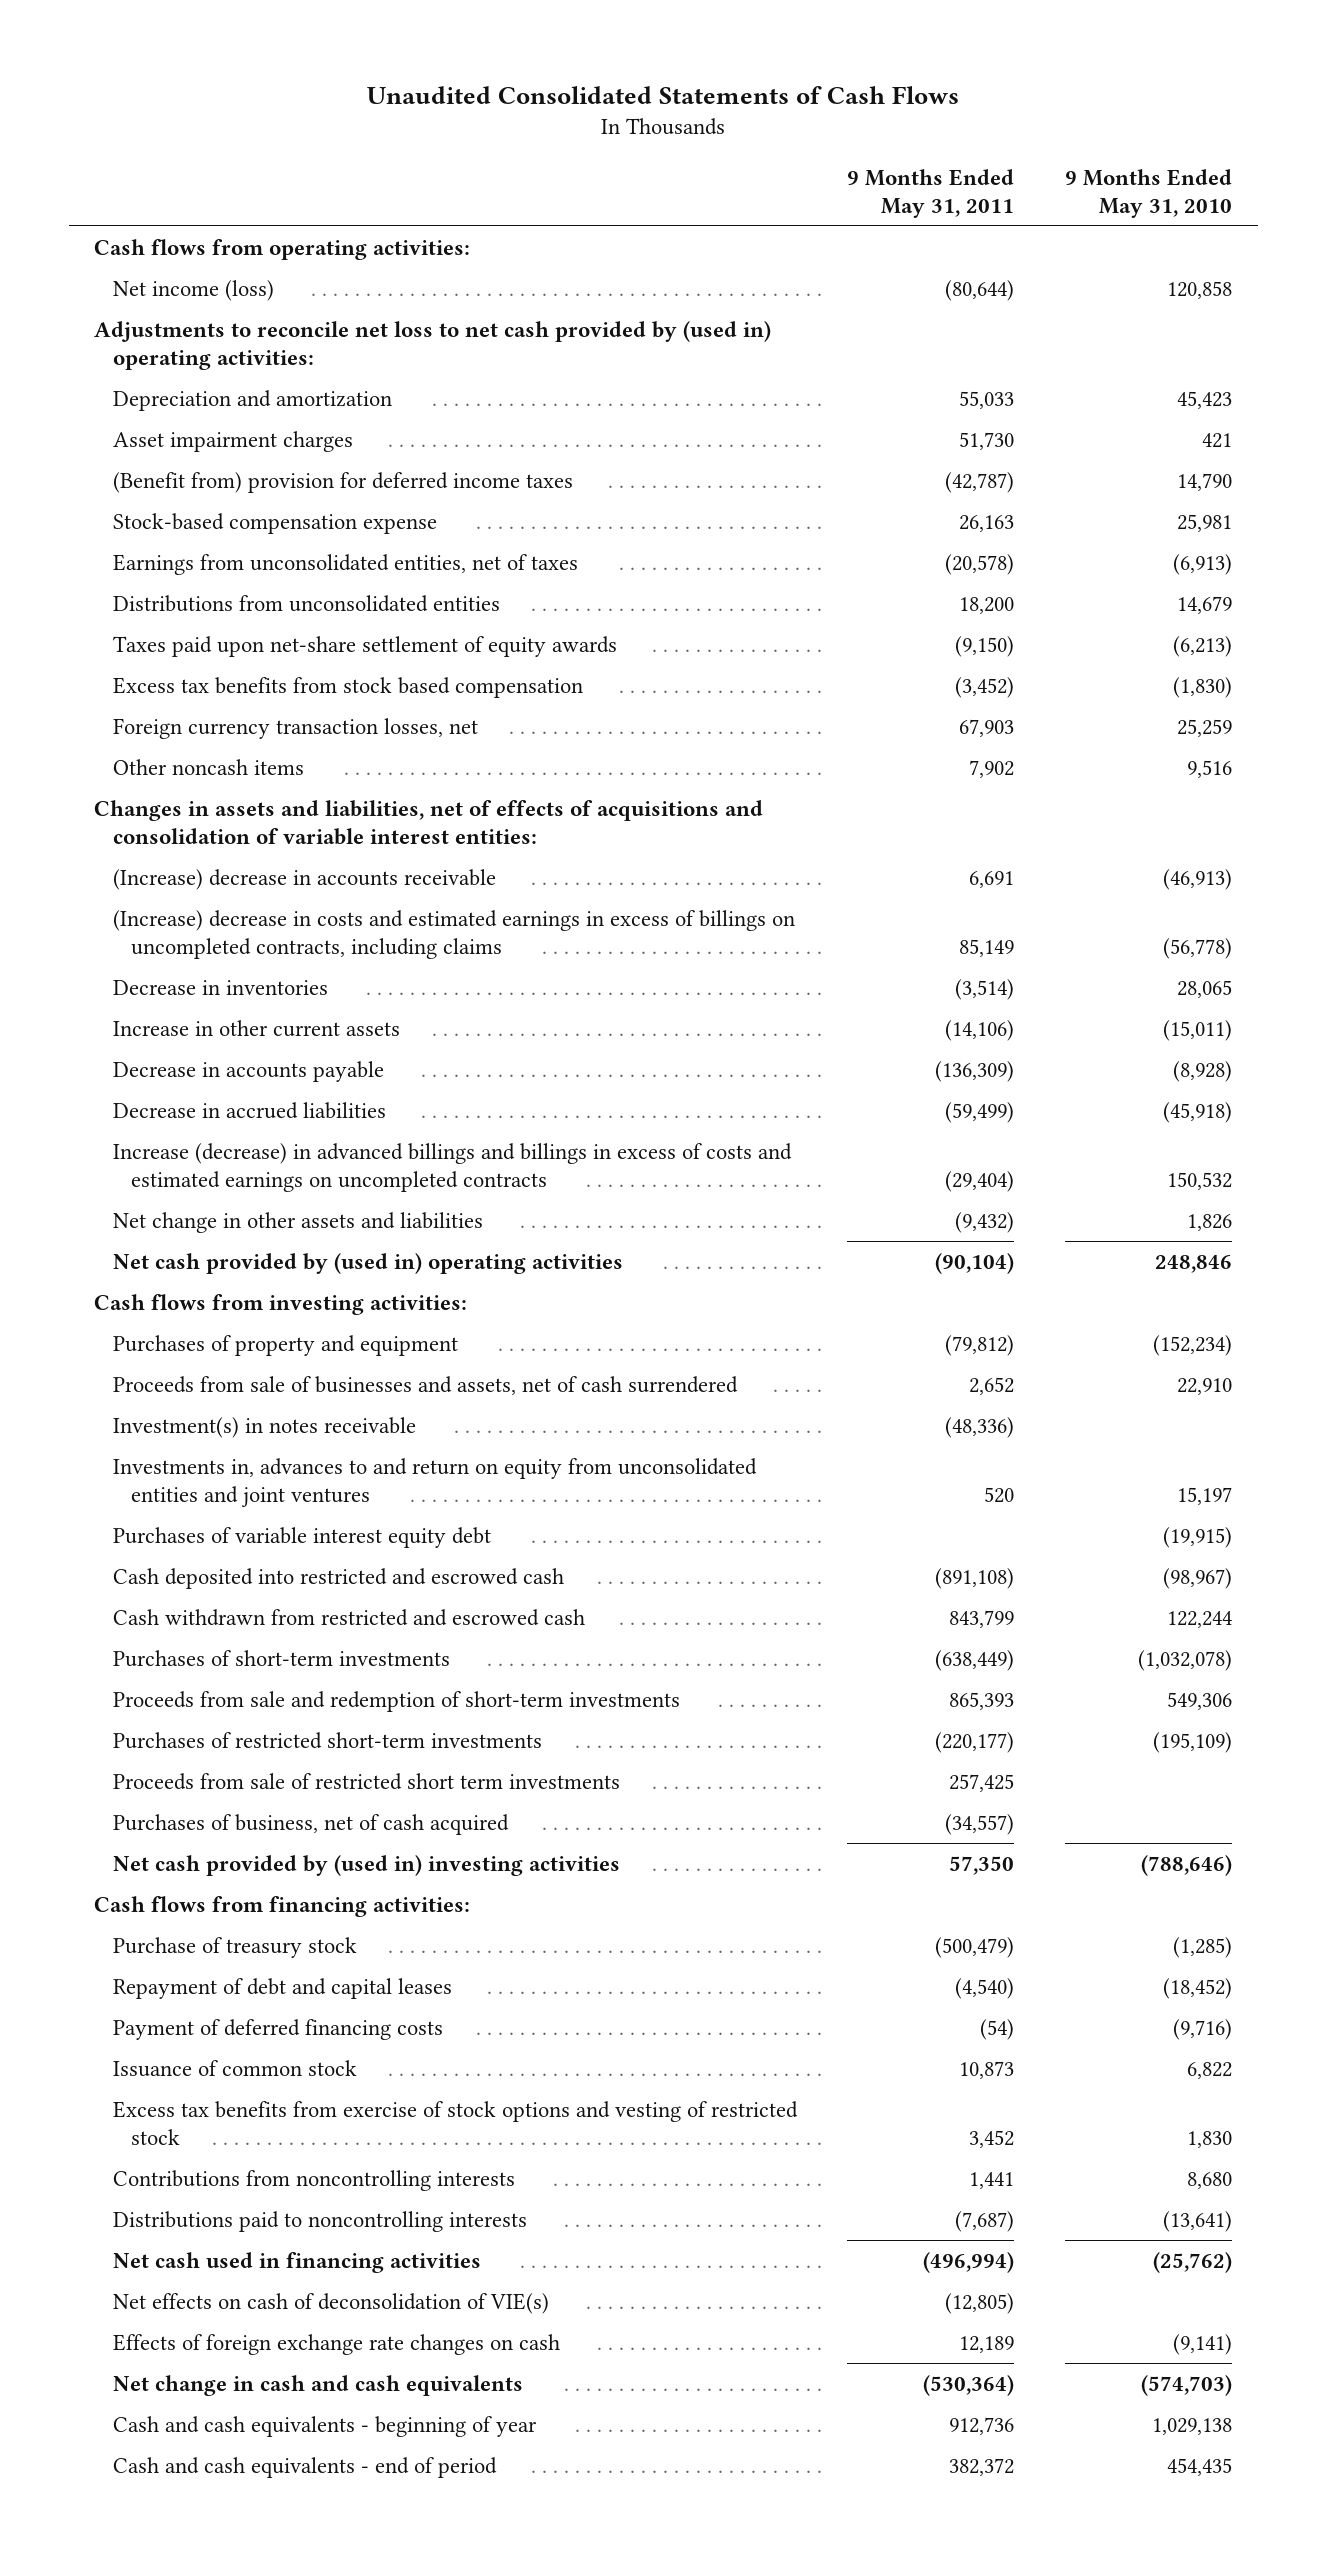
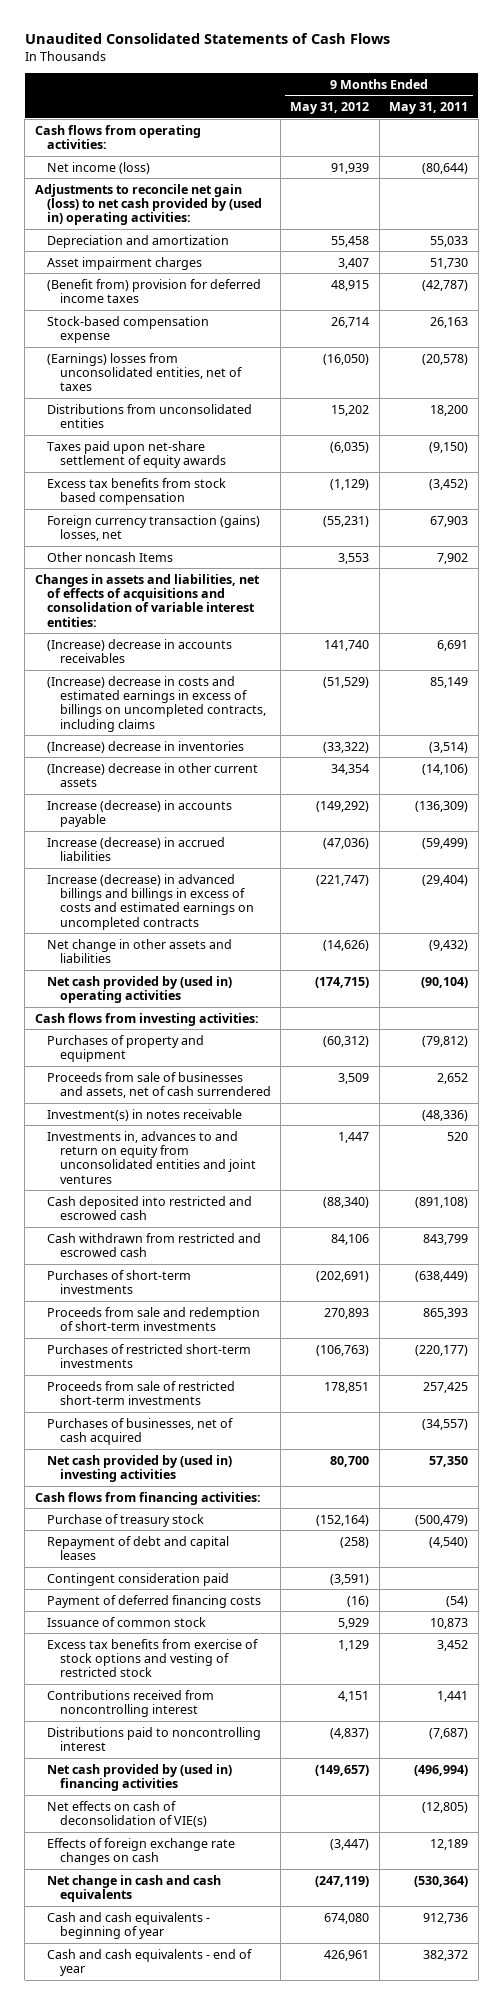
- | 9 Months Ended May 31, 2011 | 9 Months Ended May 31, 2010
+ | 9 Months Ended May 31, 2012 | 9 Months Ended May 31, 2011
- Adjustments to reconcile net loss to net cash provided by (used in) operating activities:
+ Adjustments to reconcile net gain (loss) to net cash provided by (used in) operating activities:
- Earnings from unconsolidated entities, net of taxes | (20,578) | (6,913)
+ (Earnings) losses from unconsolidated entities, net of taxes | (16,050) | (20,578)
- Foreign currency transaction losses, net | 67,903 | 25,259
- Other noncash items | 7,902 | 9,516
+ Foreign currency transaction (gains) losses, net | (55,231) | 67,903
+ Other noncash Items | 3,553 | 7,902
- (Increase) decrease in accounts receivable | 6,691 | (46,913)
+ (Increase) decrease in accounts receivables | 141,740 | 6,691
- Decrease in inventories | (3,514) | 28,065
- Increase in other current assets | (14,106) | (15,011)
- Decrease in accounts payable | (136,309) | (8,928)
- Decrease in accrued liabilities | (59,499) | (45,918)
+ (Increase) decrease in inventories | (33,322) | (3,514)
+ (Increase) decrease in other current assets | 34,354 | (14,106)
+ Increase (decrease) in accounts payable | (149,292) | (136,309)
+ Increase (decrease) in accrued liabilities | (47,036) | (59,499)
- Purchases of variable interest equity debt | | (19,915)
- Proceeds from sale of restricted short term investments | 257,425 |
- Purchases of business, net of cash acquired | (34,557) |
+ Proceeds from sale of restricted short-term investments | 178,851 | 257,425
+ Purchases of businesses, net of cash acquired | | (34,557)
+ Contingent consideration paid | (3,591) |
- Contributions from noncontrolling interests | 1,441 | 8,680
- Distributions paid to noncontrolling interests | (7,687) | (13,641)
- Net cash used in financing activities | (496,994) | (25,762)
+ Contributions received from noncontrolling interest | 4,151 | 1,441
+ Distributions paid to noncontrolling interest | (4,837) | (7,687)
+ Net cash provided by (used in) financing activities | (149,657) | (496,994)
- Cash and cash equivalents - end of period | 382,372 | 454,435
+ Cash and cash equivalents - end of year | 426,961 | 382,372

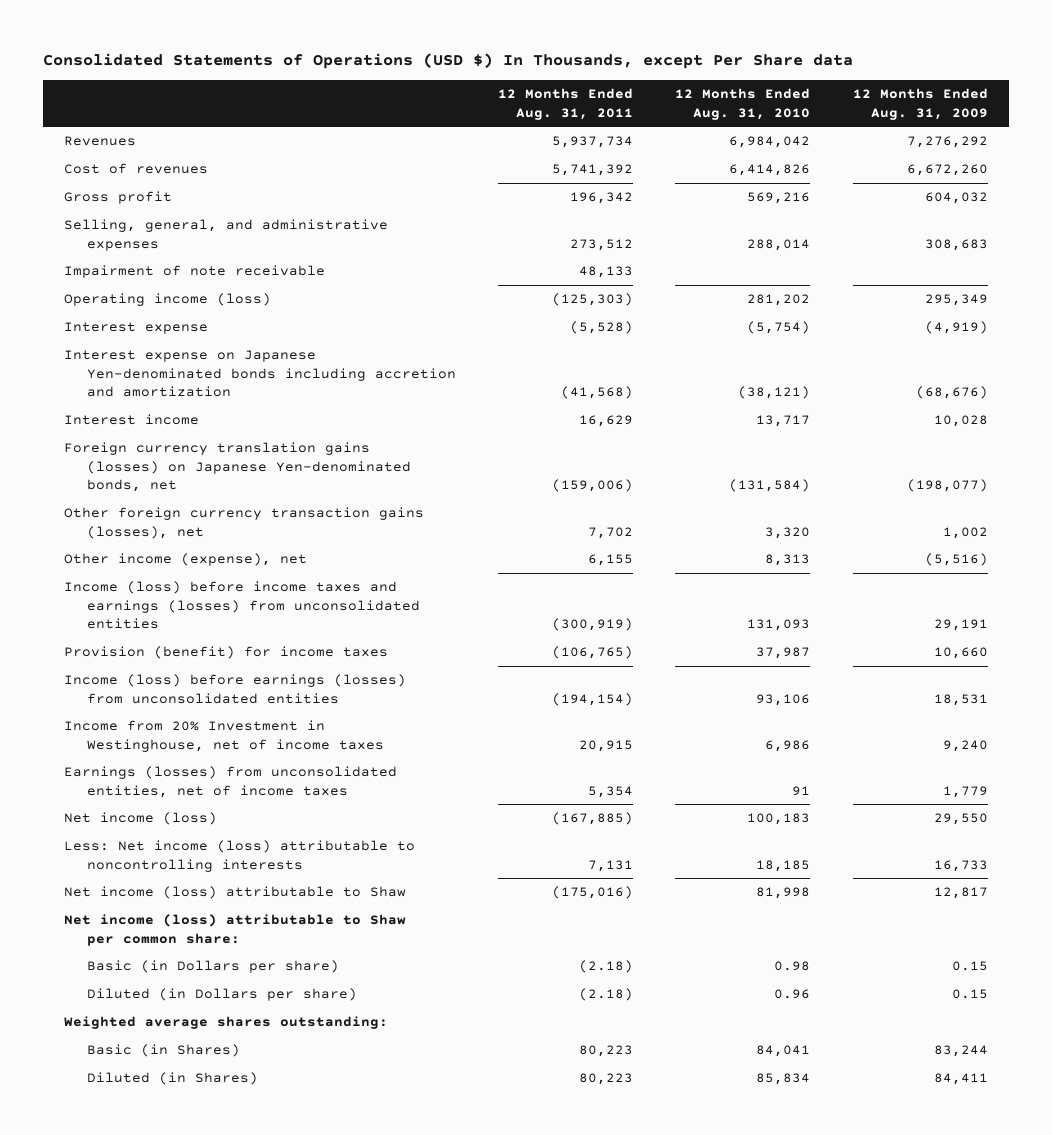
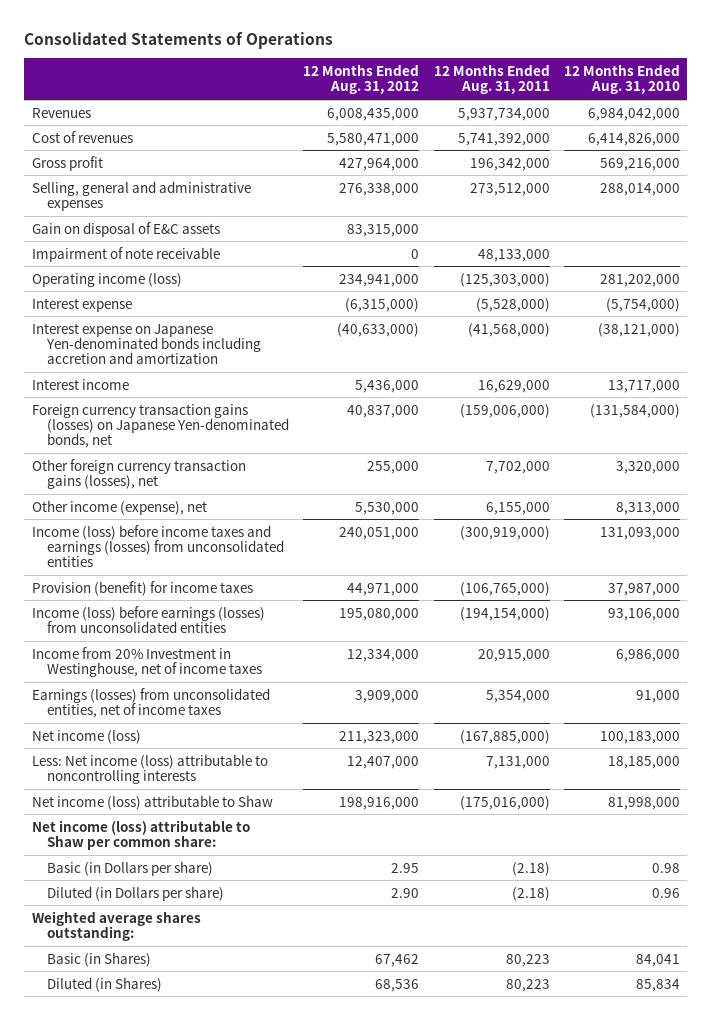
- Consolidated Statements of Operations (USD $) In Thousands, except Per Share data
+ Consolidated Statements of Operations
- | 12 Months Ended Aug. 31, 2011 | 12 Months Ended Aug. 31, 2010 | 12 Months Ended Aug. 31, 2009
+ | 12 Months Ended Aug. 31, 2012 | 12 Months Ended Aug. 31, 2011 | 12 Months Ended Aug. 31, 2010
- Revenues | 5,937,734 | 6,984,042 | 7,276,292
- Cost of revenues | 5,741,392 | 6,414,826 | 6,672,260
- Gross profit | 196,342 | 569,216 | 604,032
- Selling, general, and administrative expenses | 273,512 | 288,014 | 308,683
- Impairment of note receivable | 48,133 | |
- Operating income (loss) | (125,303) | 281,202 | 295,349
- Interest expense | (5,528) | (5,754) | (4,919)
- Interest expense on Japanese Yen-denominated bonds including accretion and amortization | (41,568) | (38,121) | (68,676)
- Interest income | 16,629 | 13,717 | 10,028
- Foreign currency translation gains (losses) on Japanese Yen-denominated bonds, net | (159,006) | (131,584) | (198,077)
- Other foreign currency transaction gains (losses), net | 7,702 | 3,320 | 1,002
- Other income (expense), net | 6,155 | 8,313 | (5,516)
- Income (loss) before income taxes and earnings (losses) from unconsolidated entities | (300,919) | 131,093 | 29,191
- Provision (benefit) for income taxes | (106,765) | 37,987 | 10,660
- Income (loss) before earnings (losses) from unconsolidated entities | (194,154) | 93,106 | 18,531
- Income from 20% Investment in Westinghouse, net of income taxes | 20,915 | 6,986 | 9,240
- Earnings (losses) from unconsolidated entities, net of income taxes | 5,354 | 91 | 1,779
- Net income (loss) | (167,885) | 100,183 | 29,550
- Less: Net income (loss) attributable to noncontrolling interests | 7,131 | 18,185 | 16,733
- Net income (loss) attributable to Shaw | (175,016) | 81,998 | 12,817
+ Revenues | 6,008,435,000 | 5,937,734,000 | 6,984,042,000
+ Cost of revenues | 5,580,471,000 | 5,741,392,000 | 6,414,826,000
+ Gross profit | 427,964,000 | 196,342,000 | 569,216,000
+ Selling, general and administrative expenses | 276,338,000 | 273,512,000 | 288,014,000
+ Gain on disposal of E&C assets | 83,315,000 | |
+ Impairment of note receivable | 0 | 48,133,000 |
+ Operating income (loss) | 234,941,000 | (125,303,000) | 281,202,000
+ Interest expense | (6,315,000) | (5,528,000) | (5,754,000)
+ Interest expense on Japanese Yen-denominated bonds including accretion and amortization | (40,633,000) | (41,568,000) | (38,121,000)
+ Interest income | 5,436,000 | 16,629,000 | 13,717,000
+ Foreign currency transaction gains (losses) on Japanese Yen-denominated bonds, net | 40,837,000 | (159,006,000) | (131,584,000)
+ Other foreign currency transaction gains (losses), net | 255,000 | 7,702,000 | 3,320,000
+ Other income (expense), net | 5,530,000 | 6,155,000 | 8,313,000
+ Income (loss) before income taxes and earnings (losses) from unconsolidated entities | 240,051,000 | (300,919,000) | 131,093,000
+ Provision (benefit) for income taxes | 44,971,000 | (106,765,000) | 37,987,000
+ Income (loss) before earnings (losses) from unconsolidated entities | 195,080,000 | (194,154,000) | 93,106,000
+ Income from 20% Investment in Westinghouse, net of income taxes | 12,334,000 | 20,915,000 | 6,986,000
+ Earnings (losses) from unconsolidated entities, net of income taxes | 3,909,000 | 5,354,000 | 91,000
+ Net income (loss) | 211,323,000 | (167,885,000) | 100,183,000
+ Less: Net income (loss) attributable to noncontrolling interests | 12,407,000 | 7,131,000 | 18,185,000
+ Net income (loss) attributable to Shaw | 198,916,000 | (175,016,000) | 81,998,000

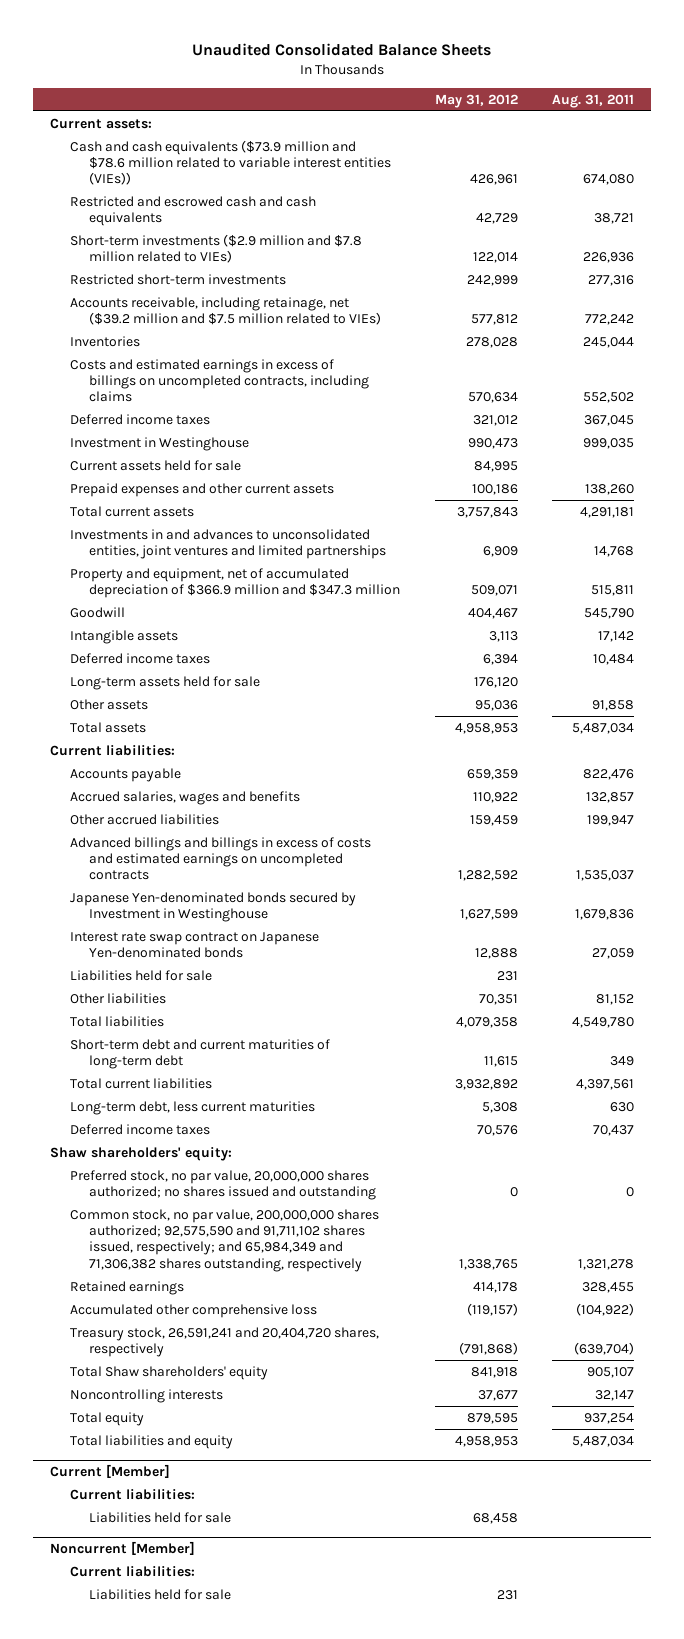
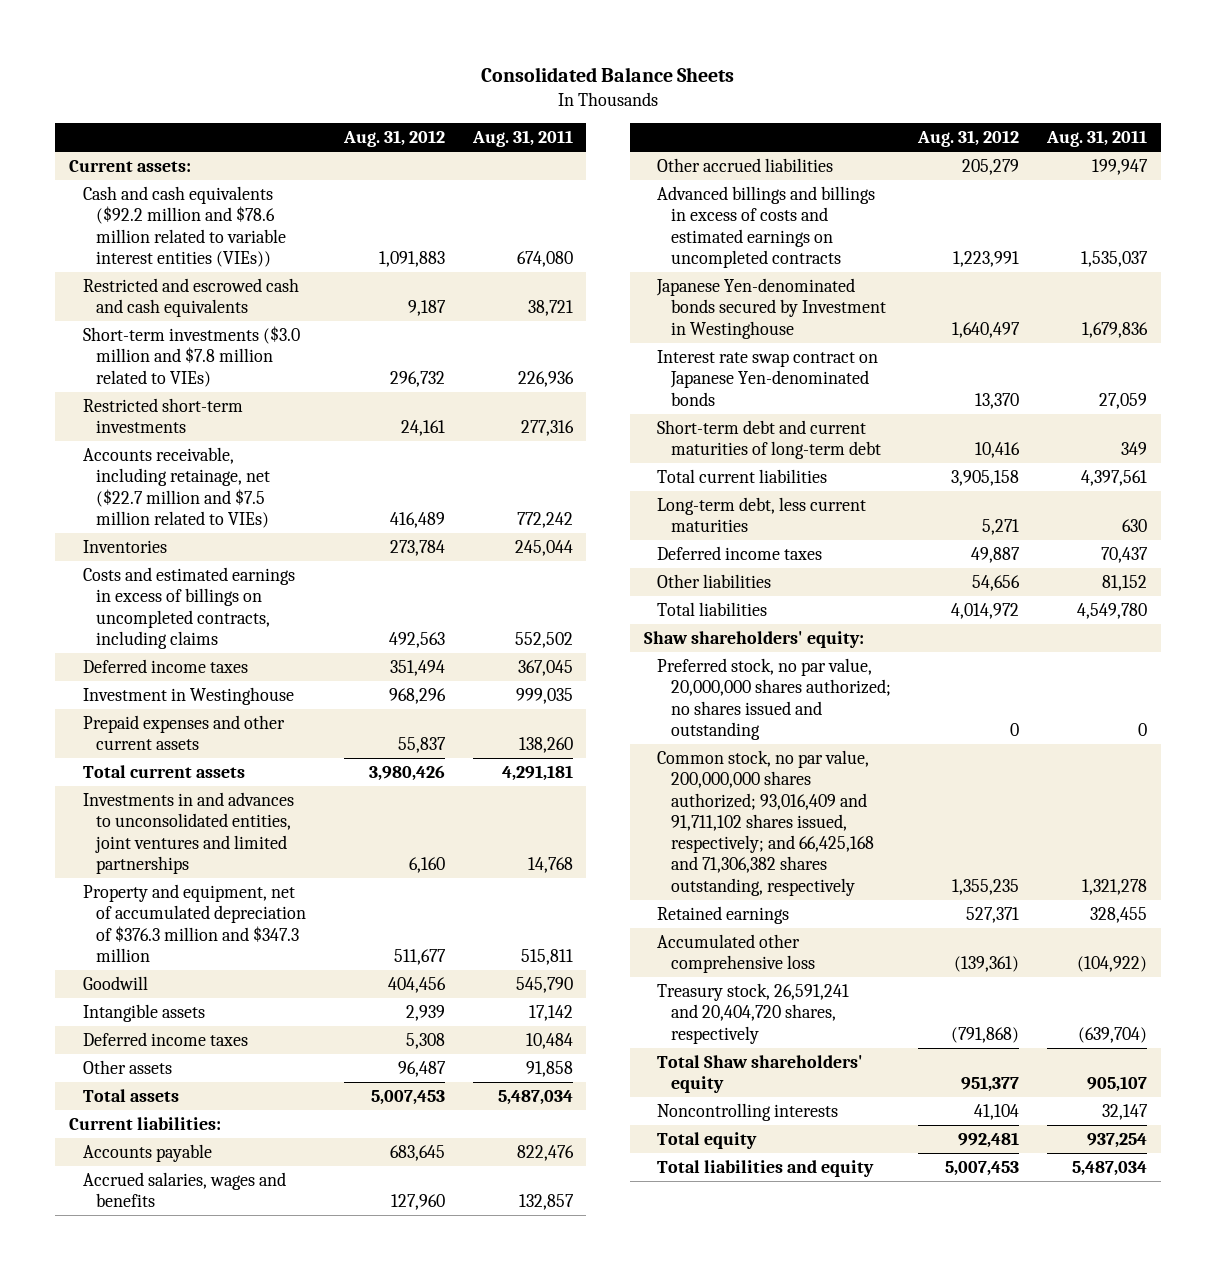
- Unaudited Consolidated Balance Sheets
+ Consolidated Balance Sheets
- | May 31, 2012 | Aug. 31, 2011
+ | Aug. 31, 2012 | Aug. 31, 2011
- Cash and cash equivalents ($73.9 million and $78.6 million related to variable interest entities (VIEs)) | 426,961 | 674,080
+ Cash and cash equivalents ($92.2 million and $78.6 million related to variable interest entities (VIEs)) | 1,091,883 | 674,080
- Short-term investments ($2.9 million and $7.8 million related to VIEs) | 122,014 | 226,936
+ Short-term investments ($3.0 million and $7.8 million related to VIEs) | 296,732 | 226,936
- Accounts receivable, including retainage, net ($39.2 million and $7.5 million related to VIEs) | 577,812 | 772,242
+ Accounts receivable, including retainage, net ($22.7 million and $7.5 million related to VIEs) | 416,489 | 772,242
- Current assets held for sale | 84,995 |
- Property and equipment, net of accumulated depreciation of $366.9 million and $347.3 million | 509,071 | 515,811
+ Property and equipment, net of accumulated depreciation of $376.3 million and $347.3 million | 511,677 | 515,811
- Long-term assets held for sale | 176,120 |
- Liabilities held for sale | 231 |
moved down: Other liabilities | 54,656 | 81,152
moved down: Total liabilities | 4,014,972 | 4,549,780
- Common stock, no par value, 200,000,000 shares authorized; 92,575,590 and 91,711,102 shares issued, respectively; and 65,984,349 and 71,306,382 shares outstanding, respectively | 1,338,765 | 1,321,278
+ Common stock, no par value, 200,000,000 shares authorized; 93,016,409 and 91,711,102 shares issued, respectively; and 66,425,168 and 71,306,382 shares outstanding, respectively | 1,355,235 | 1,321,278
- Current [Member]
- Current liabilities:
- Liabilities held for sale | 68,458 |
- Noncurrent [Member]
- Current liabilities:
- Liabilities held for sale | 231 |

